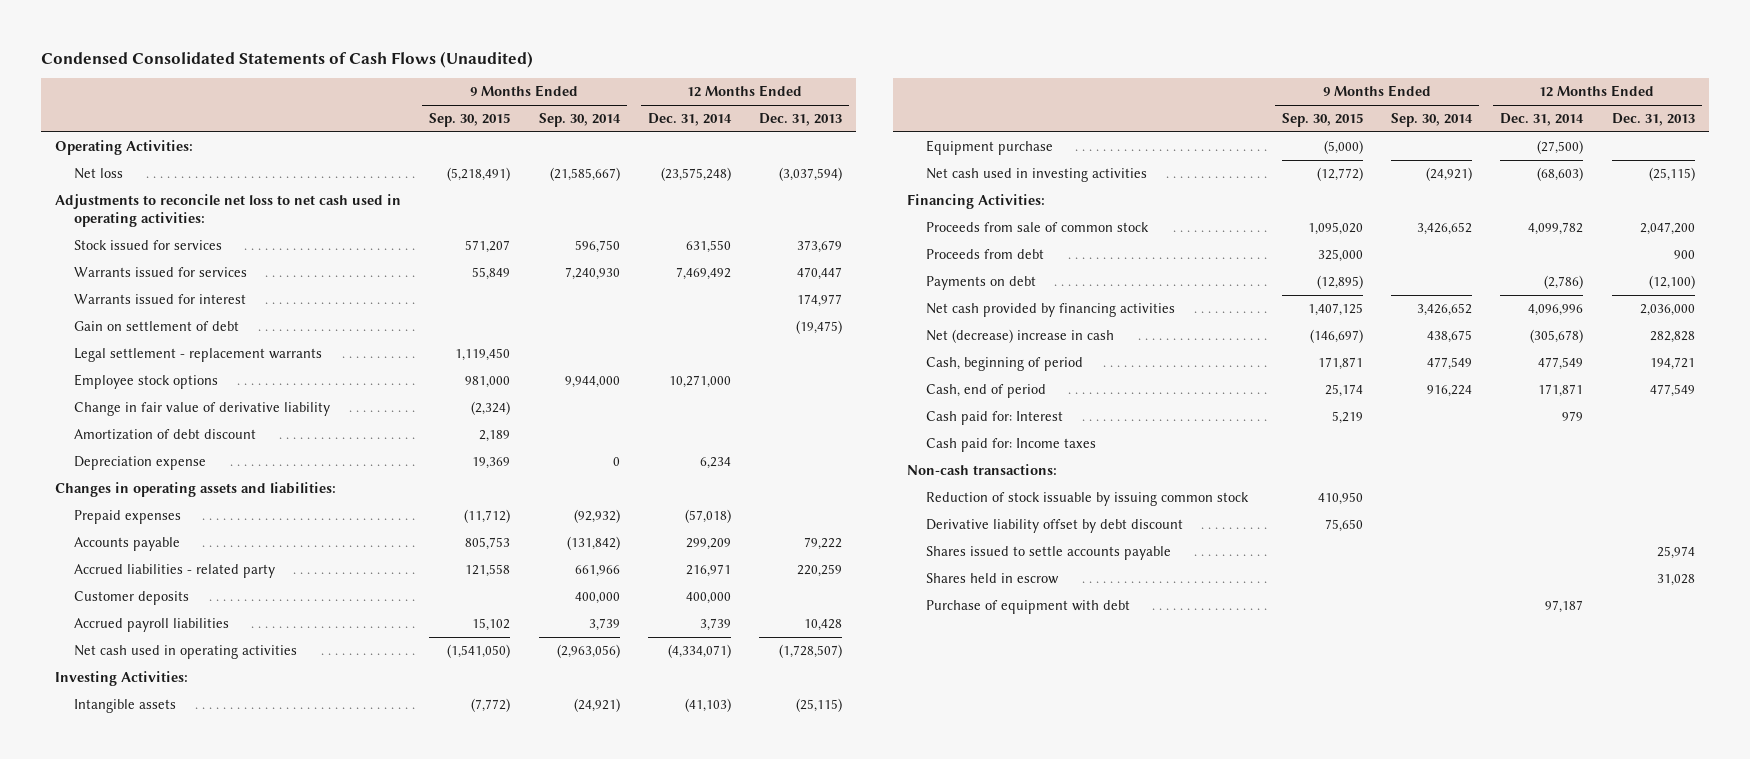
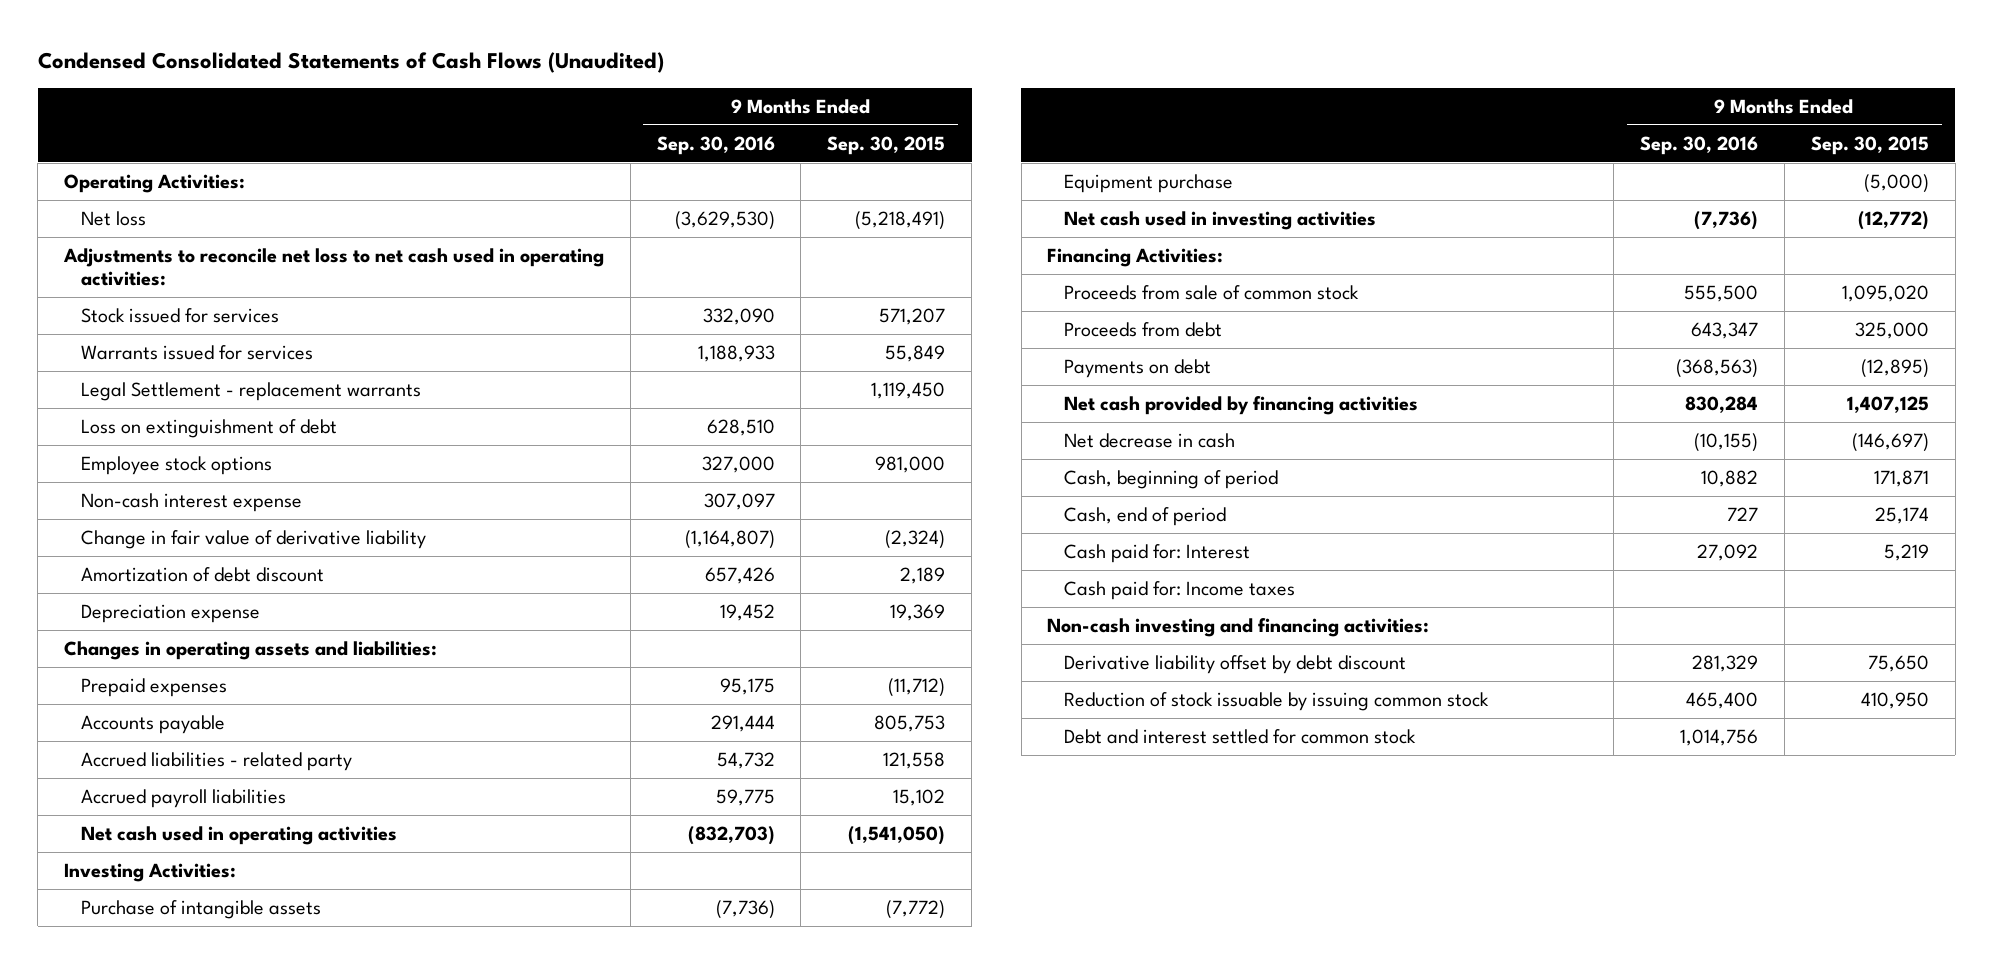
- | 9 Months Ended Sep. 30, 2015 | 9 Months Ended Sep. 30, 2014 | 12 Months Ended Dec. 31, 2014 | 12 Months Ended Dec. 31, 2013
+ | 9 Months Ended Sep. 30, 2016 | 9 Months Ended Sep. 30, 2015
- Warrants issued for interest | | | | 174,977
- Gain on settlement of debt | | | | (19,475)
- Legal settlement - replacement warrants | 1,119,450 | | |
+ Legal Settlement - replacement warrants | | 1,119,450
+ Loss on extinguishment of debt | 628,510 |
+ Non-cash interest expense | 307,097 |
- Customer deposits | | 400,000 | 400,000 |
- Intangible assets | (7,772) | (24,921) | (41,103) | (25,115)
+ Purchase of intangible assets | (7,736) | (7,772)
- Net (decrease) increase in cash | (146,697) | 438,675 | (305,678) | 282,828
+ Net decrease in cash | (10,155) | (146,697)
- Non-cash transactions:
+ Non-cash investing and financing activities:
- Shares issued to settle accounts payable | | | | 25,974
- Shares held in escrow | | | | 31,028
- Purchase of equipment with debt | | | 97,187 |
moved down: Reduction of stock issuable by issuing common stock | 465,400 | 410,950
+ Debt and interest settled for common stock | 1,014,756 |

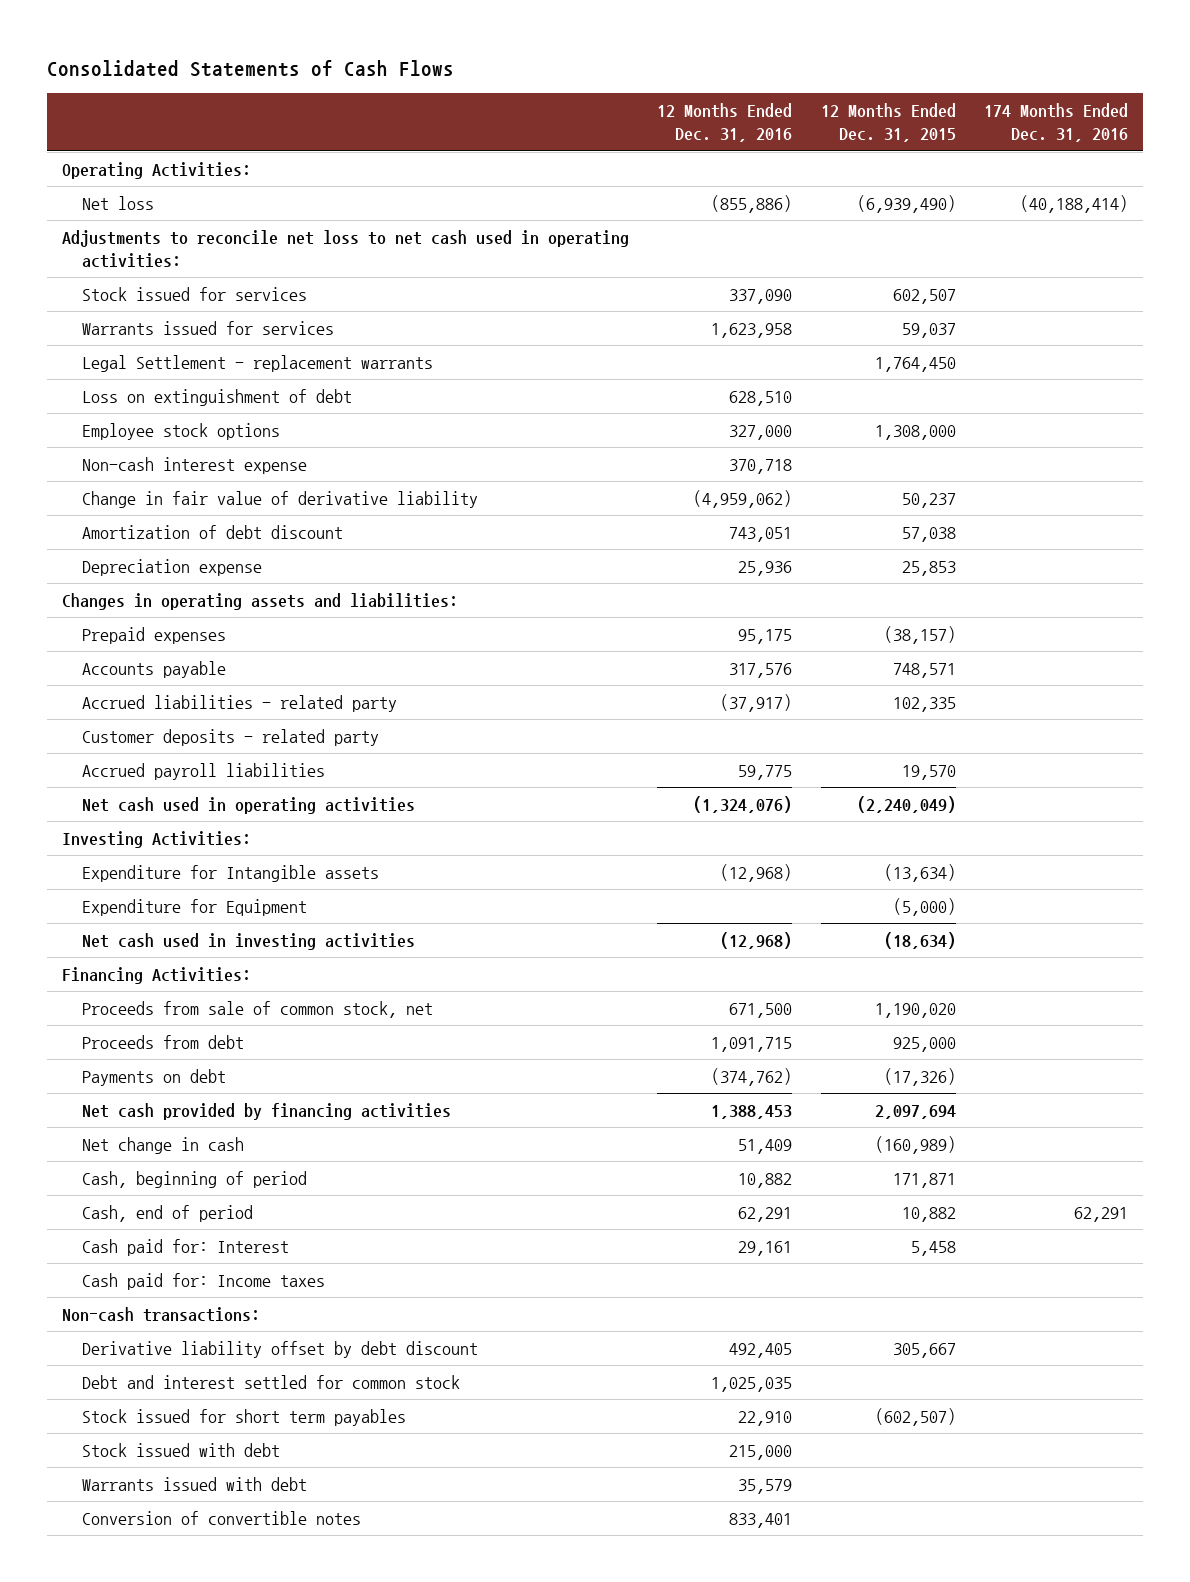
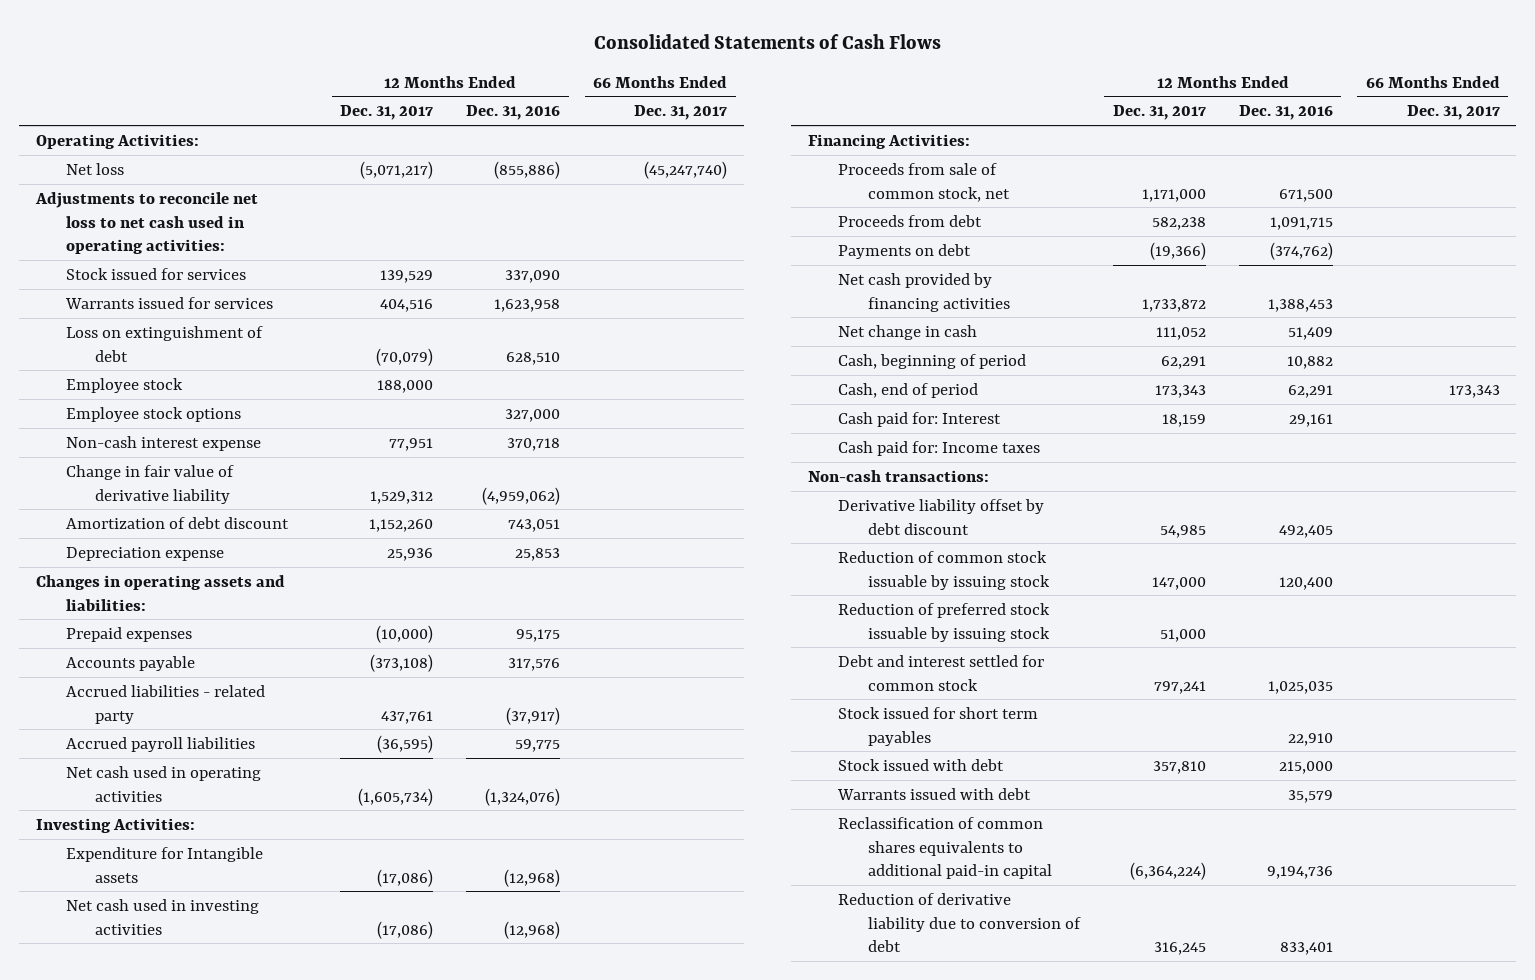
- | 12 Months Ended Dec. 31, 2016 | 12 Months Ended Dec. 31, 2015 | 174 Months Ended Dec. 31, 2016
+ | 12 Months Ended Dec. 31, 2017 | 12 Months Ended Dec. 31, 2016 | 66 Months Ended Dec. 31, 2017
- Legal Settlement - replacement warrants | | 1,764,450 |
+ Employee stock | 188,000 | |
- Depreciation expense | 25,936 | 25,853 |
+ Depreciation expense | 25,936 | 25,853 |
- Customer deposits - related party
- Expenditure for Equipment | | (5,000) |
+ Reduction of common stock issuable by issuing stock | 147,000 | 120,400 |
+ Reduction of preferred stock issuable by issuing stock | 51,000 | |
- Conversion of convertible notes | 833,401 | |
+ Reclassification of common shares equivalents to additional paid-in capital | (6,364,224) | 9,194,736 |
+ Reduction of derivative liability due to conversion of debt | 316,245 | 833,401 |

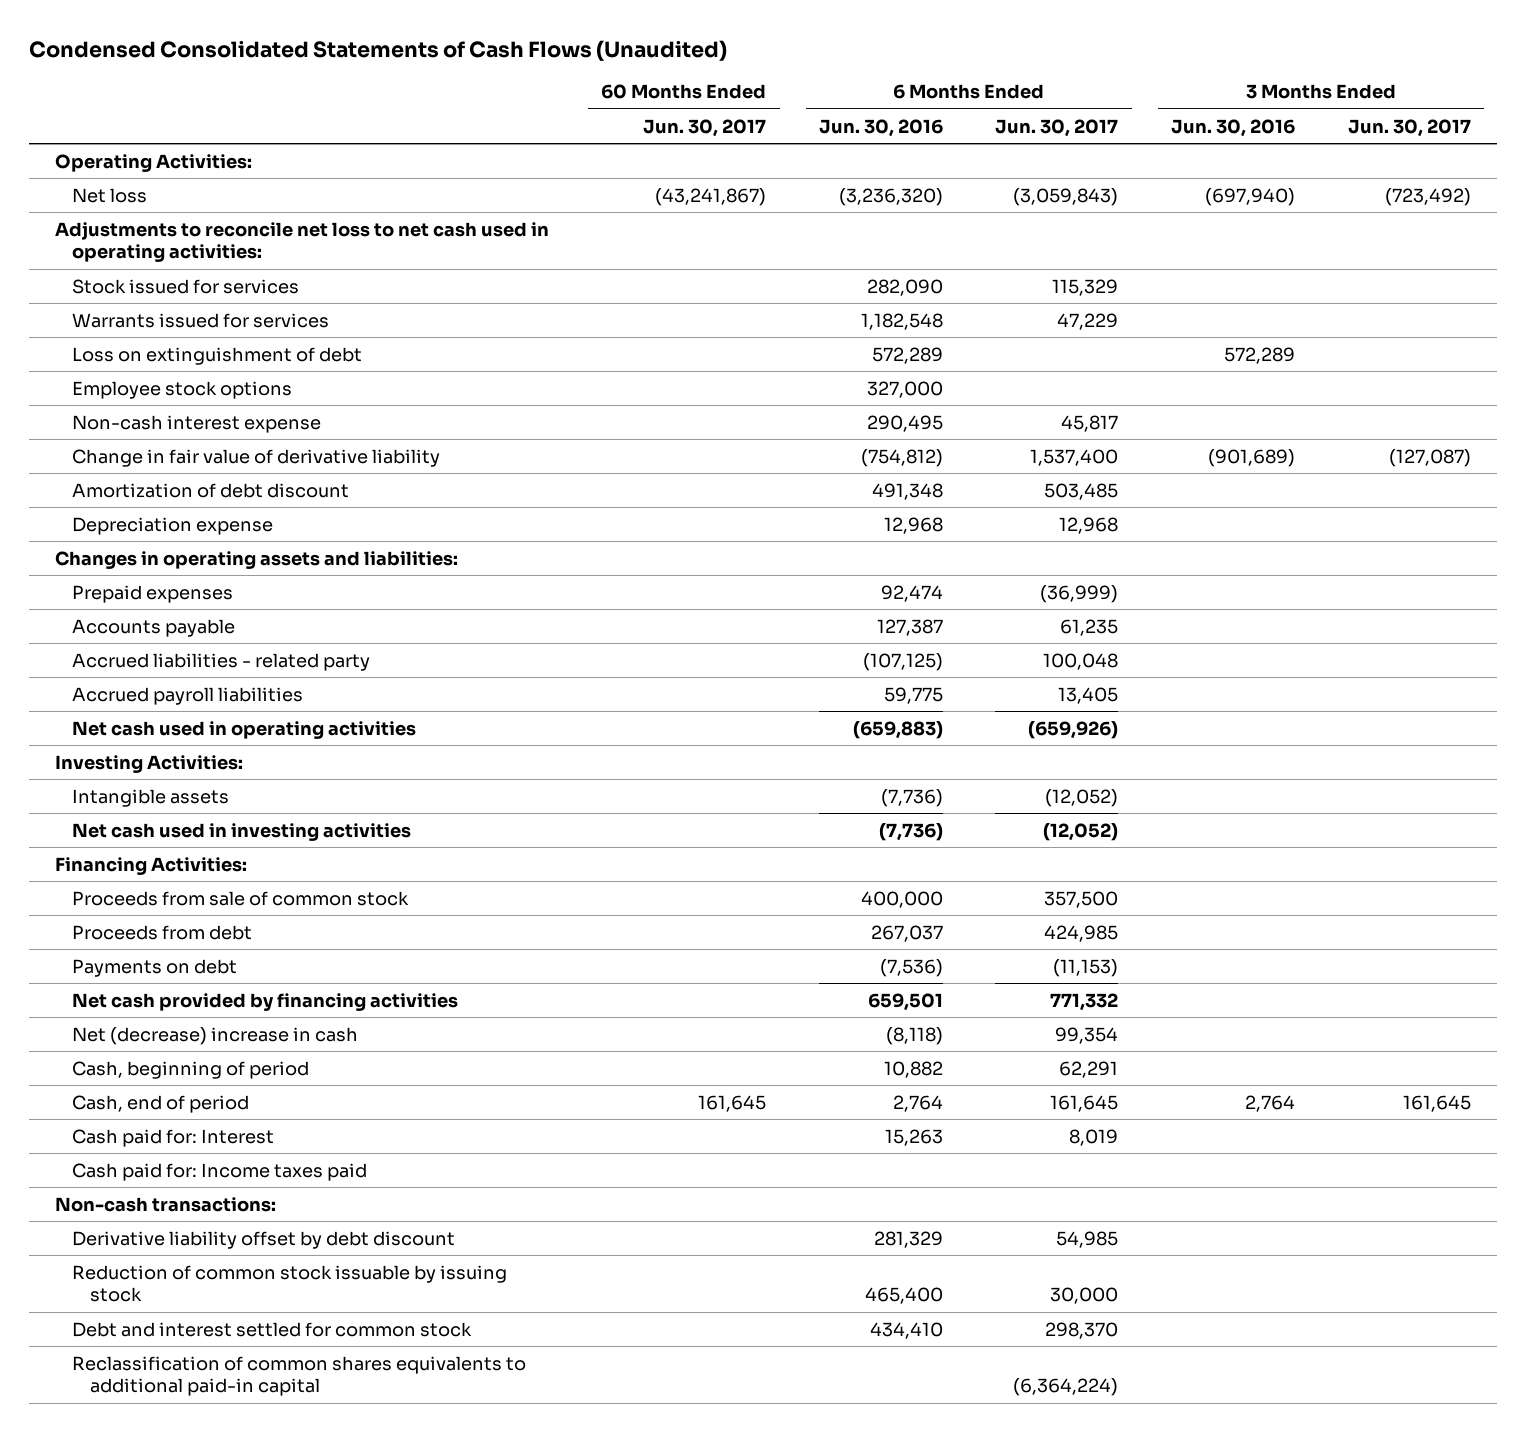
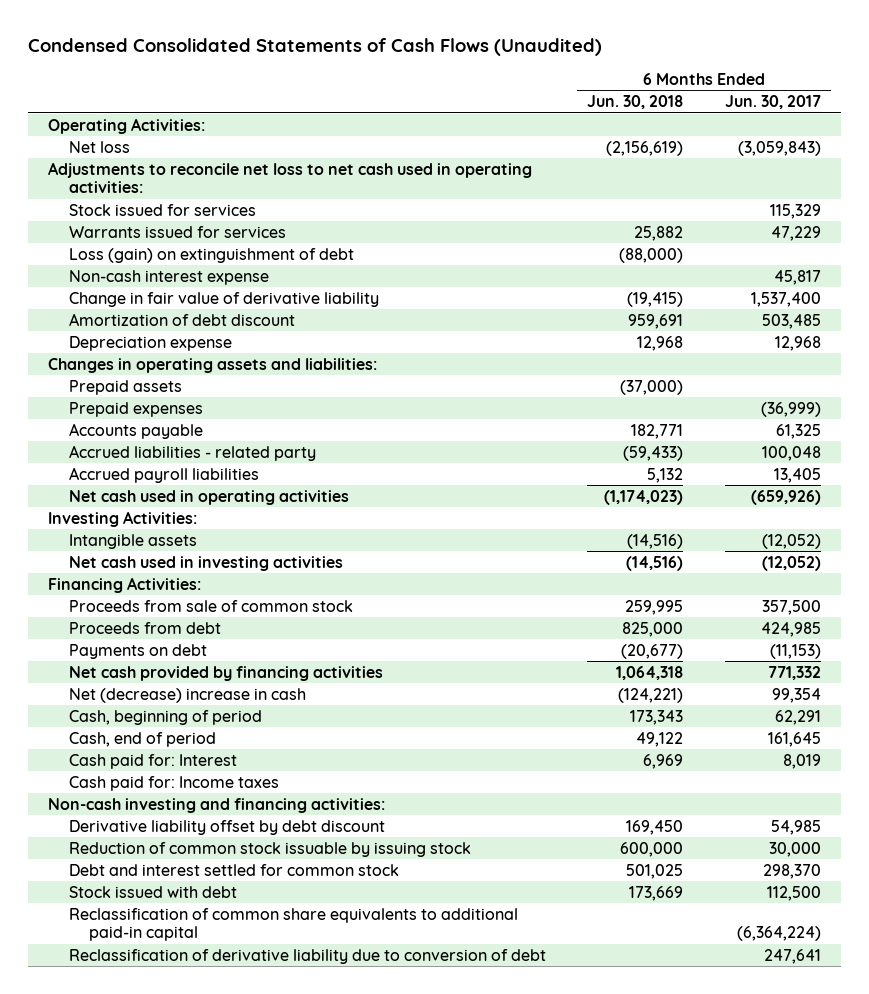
- | 60 Months Ended Jun. 30, 2017 | 6 Months Ended Jun. 30, 2016 | 6 Months Ended Jun. 30, 2017 | 3 Months Ended Jun. 30, 2016 | 3 Months Ended Jun. 30, 2017
+ | 6 Months Ended Jun. 30, 2018 | 6 Months Ended Jun. 30, 2017
- Loss on extinguishment of debt | | 572,289 | | 572,289 |
- Employee stock options | | 327,000 | | |
+ Loss (gain) on extinguishment of debt | (88,000) |
+ Prepaid assets | (37,000) |
- Accounts payable | | 127,387 | 61,235 | |
+ Accounts payable | 182,771 | 61,325
- Cash paid for: Income taxes paid
- Non-cash transactions:
+ Cash paid for: Income taxes
+ Non-cash investing and financing activities:
- Reclassification of common shares equivalents to additional paid-in capital | | | (6,364,224) | |
+ Stock issued with debt | 173,669 | 112,500
+ Reclassification of common share equivalents to additional paid-in capital | | (6,364,224)
+ Reclassification of derivative liability due to conversion of debt | | 247,641

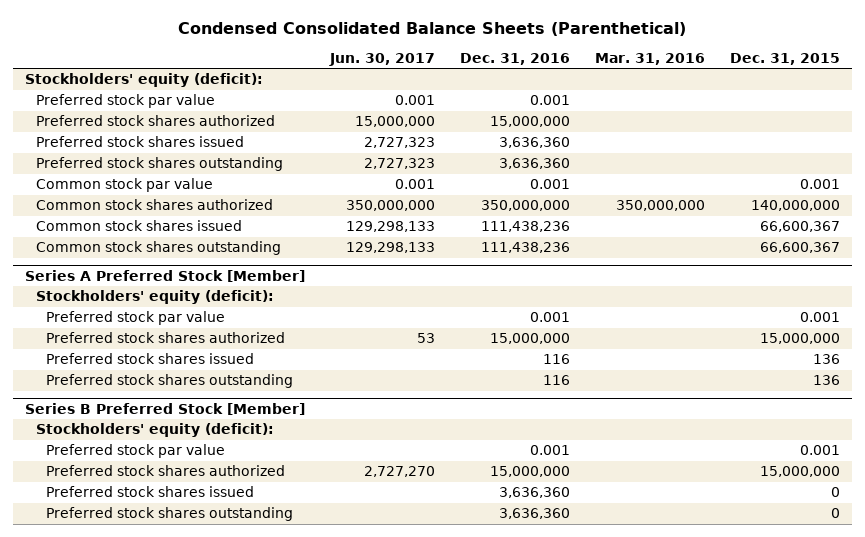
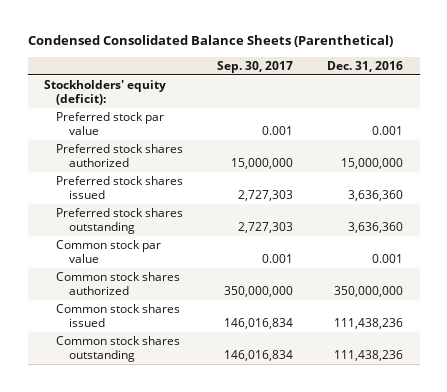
- | Jun. 30, 2017 | Dec. 31, 2016 | Mar. 31, 2016 | Dec. 31, 2015
+ | Sep. 30, 2017 | Dec. 31, 2016
- Series A Preferred Stock [Member]
- Stockholders' equity (deficit):
- Preferred stock par value | | 0.001 | | 0.001
- Preferred stock shares authorized | 53 | 15,000,000 | | 15,000,000
- Preferred stock shares issued | | 116 | | 136
- Preferred stock shares outstanding | | 116 | | 136
- Series B Preferred Stock [Member]
- Stockholders' equity (deficit):
- Preferred stock par value | | 0.001 | | 0.001
- Preferred stock shares authorized | 2,727,270 | 15,000,000 | | 15,000,000
- Preferred stock shares issued | | 3,636,360 | | 0
- Preferred stock shares outstanding | | 3,636,360 | | 0

